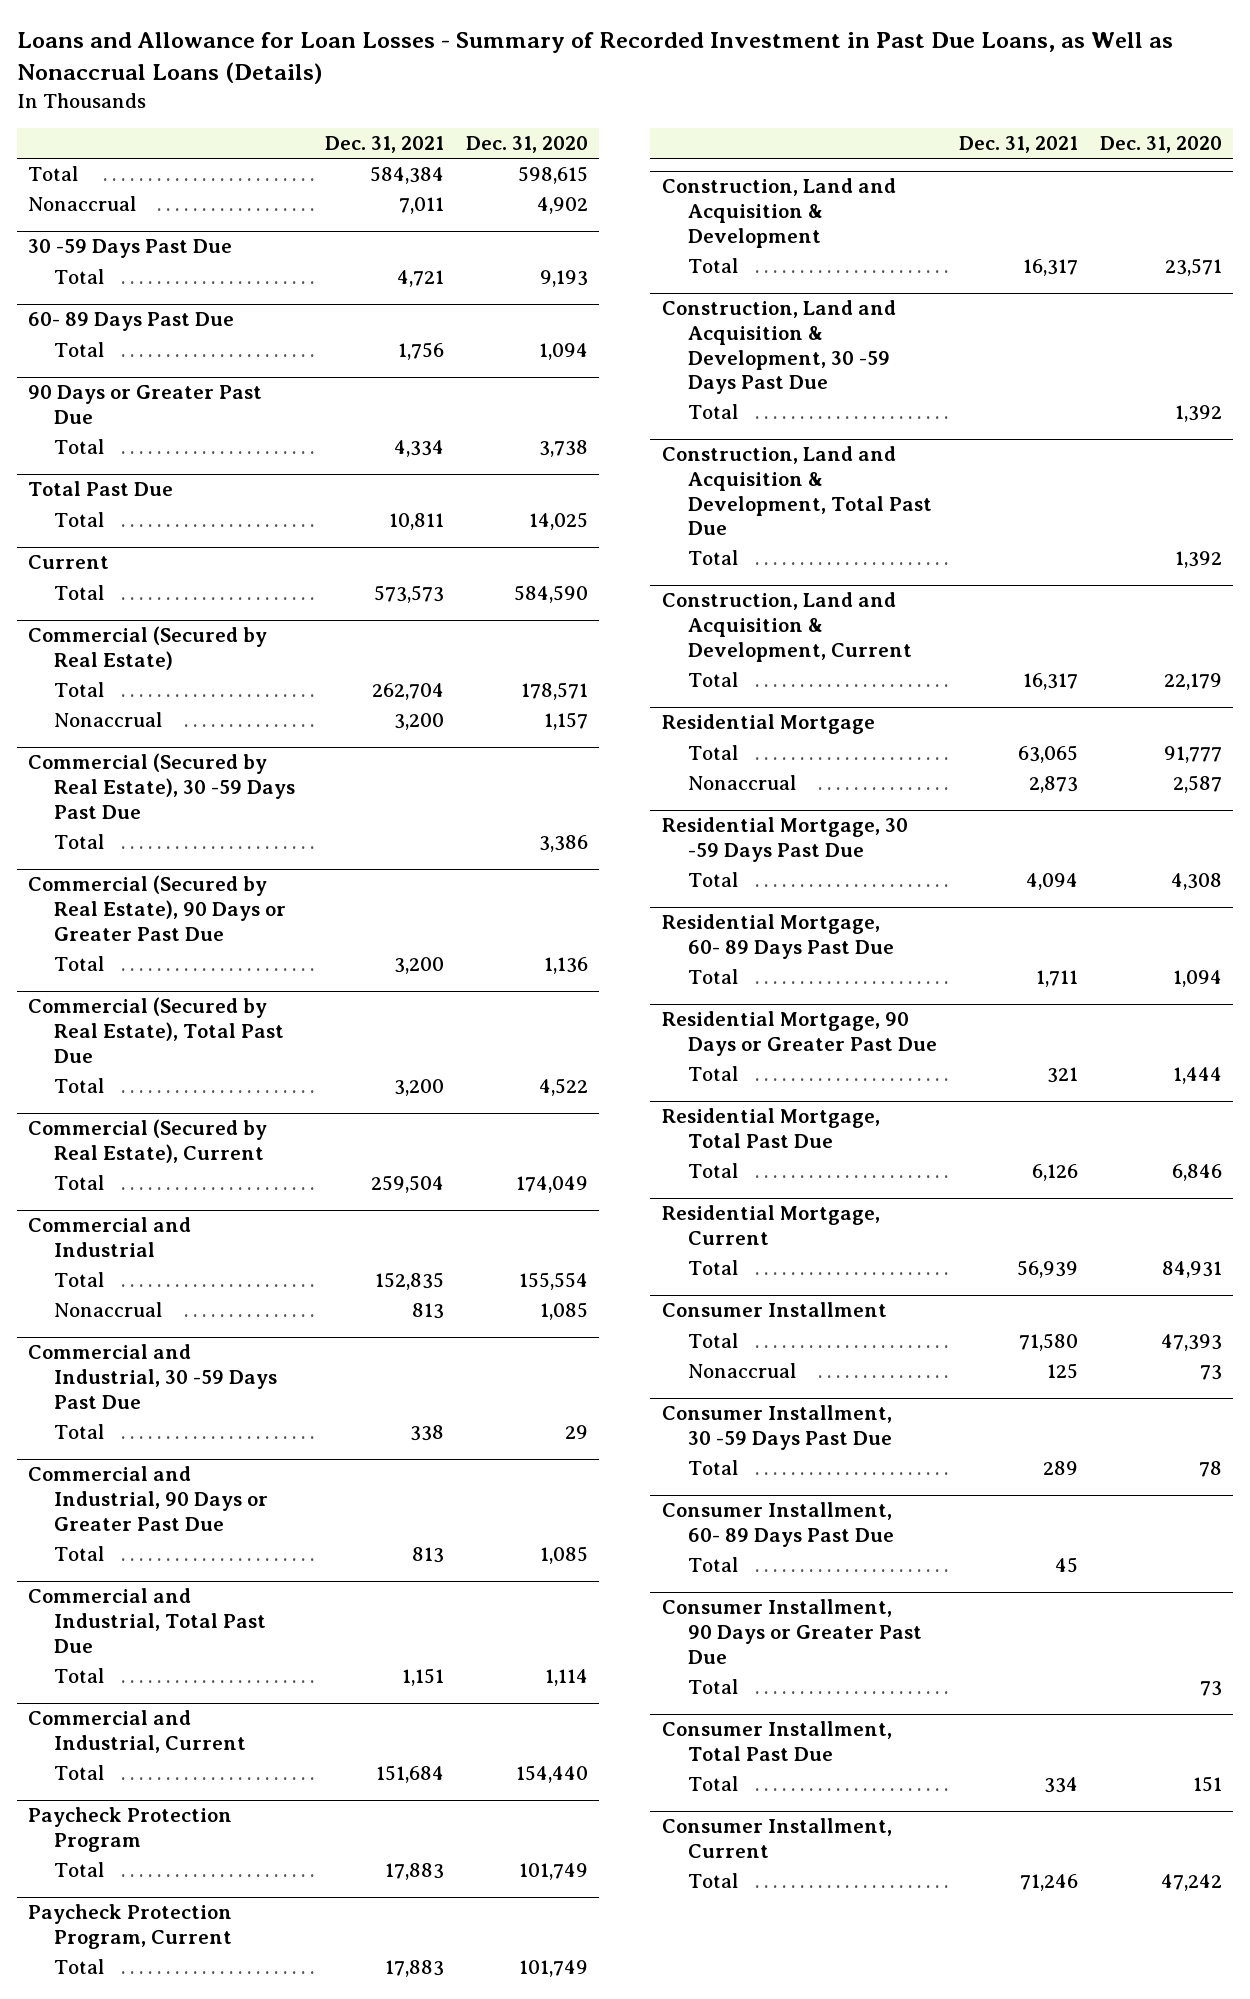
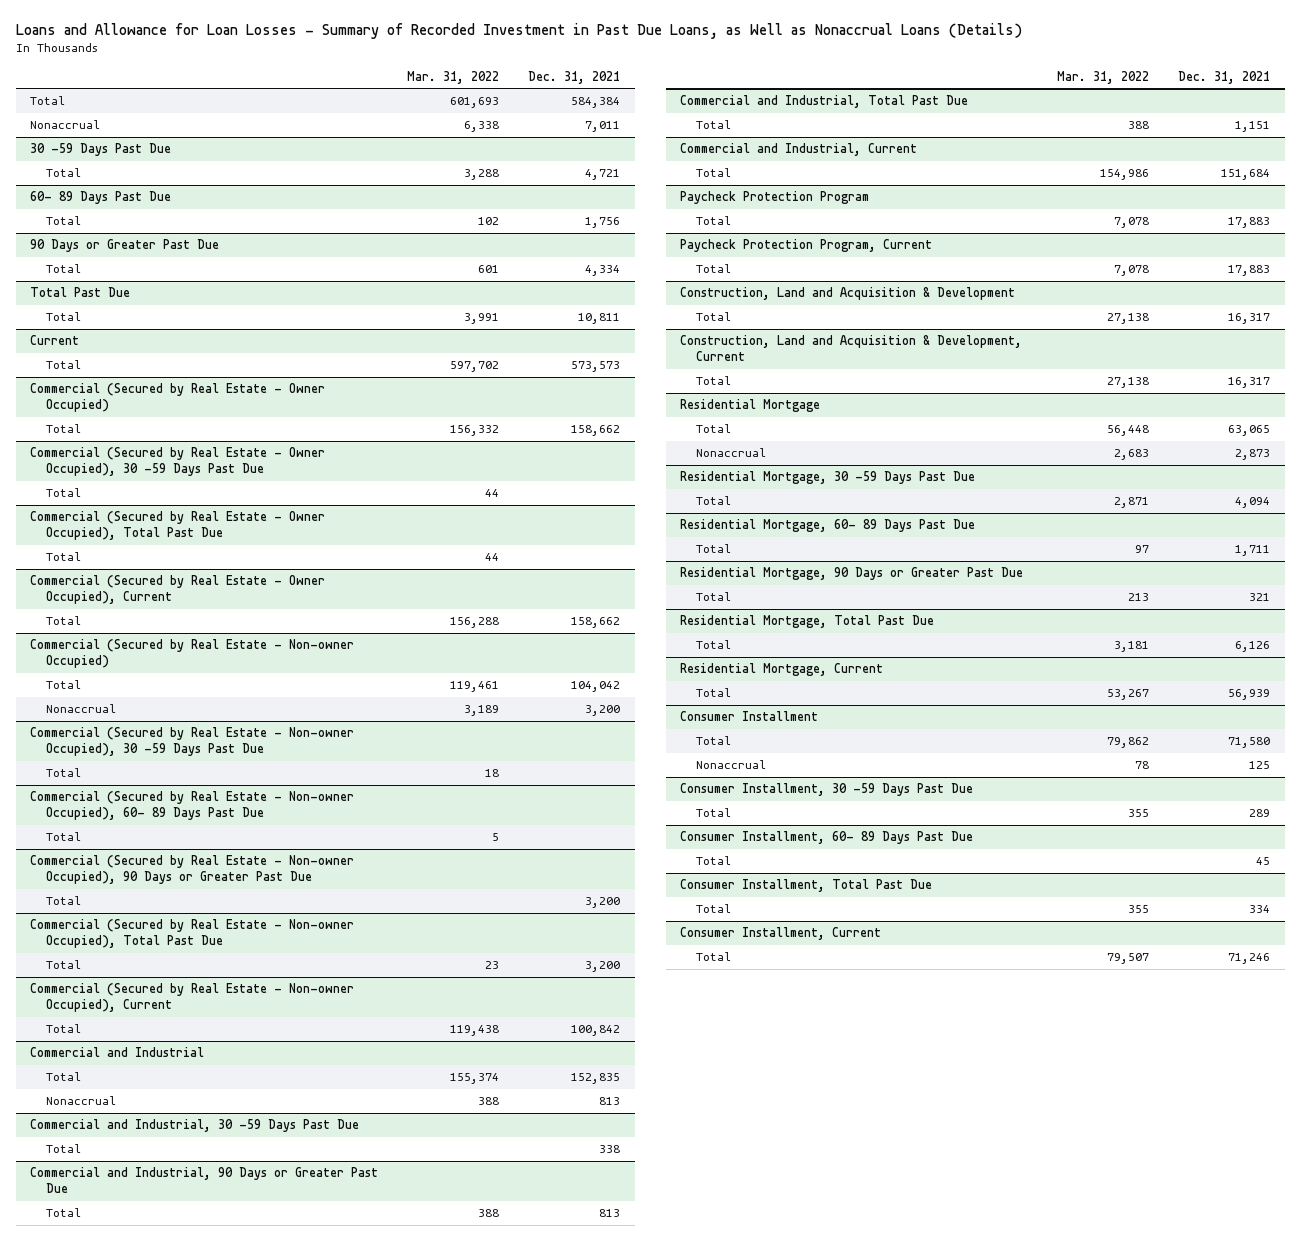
- | Dec. 31, 2021 | Dec. 31, 2020
+ | Mar. 31, 2022 | Dec. 31, 2021
- Commercial (Secured by Real Estate)
- Total | 262,704 | 178,571
+ Commercial (Secured by Real Estate - Owner Occupied)
+ Total | 156,332 | 158,662
+ Commercial (Secured by Real Estate - Owner Occupied), 30 -59 Days Past Due
+ Total | 44 |
+ Commercial (Secured by Real Estate - Owner Occupied), Total Past Due
+ Total | 44 |
+ Commercial (Secured by Real Estate - Owner Occupied), Current
+ Total | 156,288 | 158,662
+ Commercial (Secured by Real Estate - Non-owner Occupied)
+ Total | 119,461 | 104,042
- Commercial (Secured by Real Estate), 30 -59 Days Past Due
+ Commercial (Secured by Real Estate - Non-owner Occupied), 30 -59 Days Past Due
- Commercial (Secured by Real Estate), 90 Days or Greater Past Due
+ Commercial (Secured by Real Estate - Non-owner Occupied), 60- 89 Days Past Due
+ Total | 5 |
+ Commercial (Secured by Real Estate - Non-owner Occupied), 90 Days or Greater Past Due
- Commercial (Secured by Real Estate), Total Past Due
+ Commercial (Secured by Real Estate - Non-owner Occupied), Total Past Due
- Commercial (Secured by Real Estate), Current
- Total | 259,504 | 174,049
+ Commercial (Secured by Real Estate - Non-owner Occupied), Current
+ Total | 119,438 | 100,842
- Construction, Land and Acquisition & Development, 30 -59 Days Past Due
- Total | | 1,392
- Construction, Land and Acquisition & Development, Total Past Due
- Total | | 1,392
- Consumer Installment, 90 Days or Greater Past Due
- Total | | 73

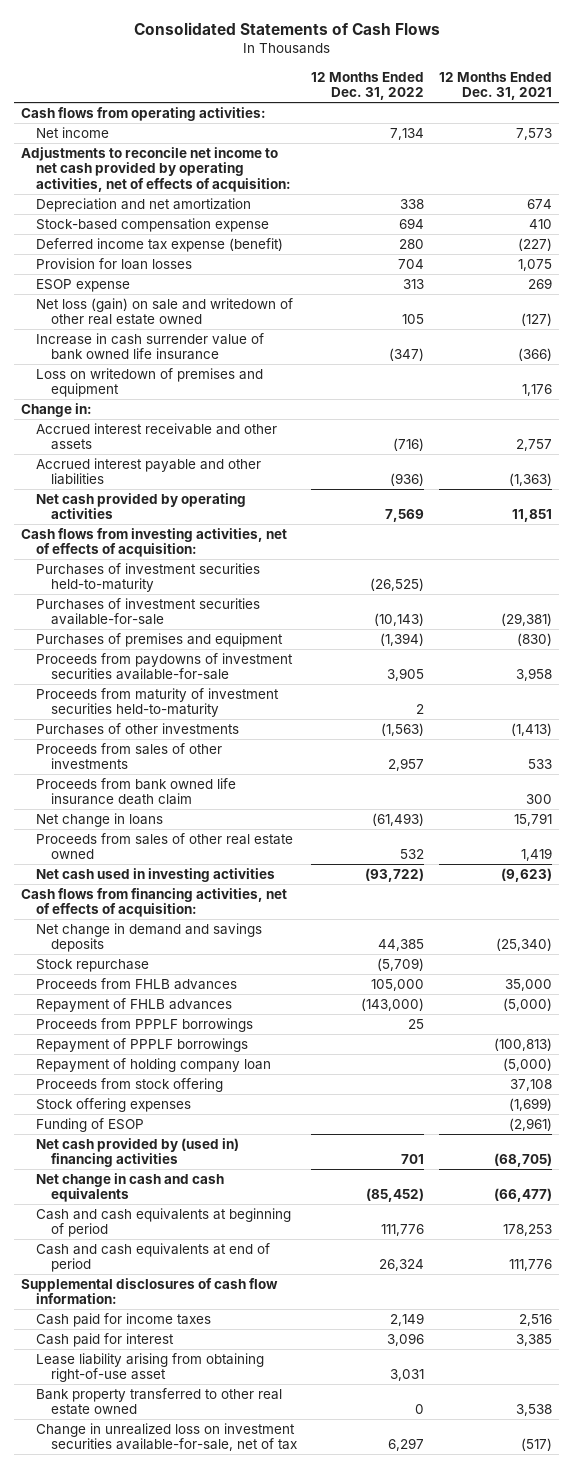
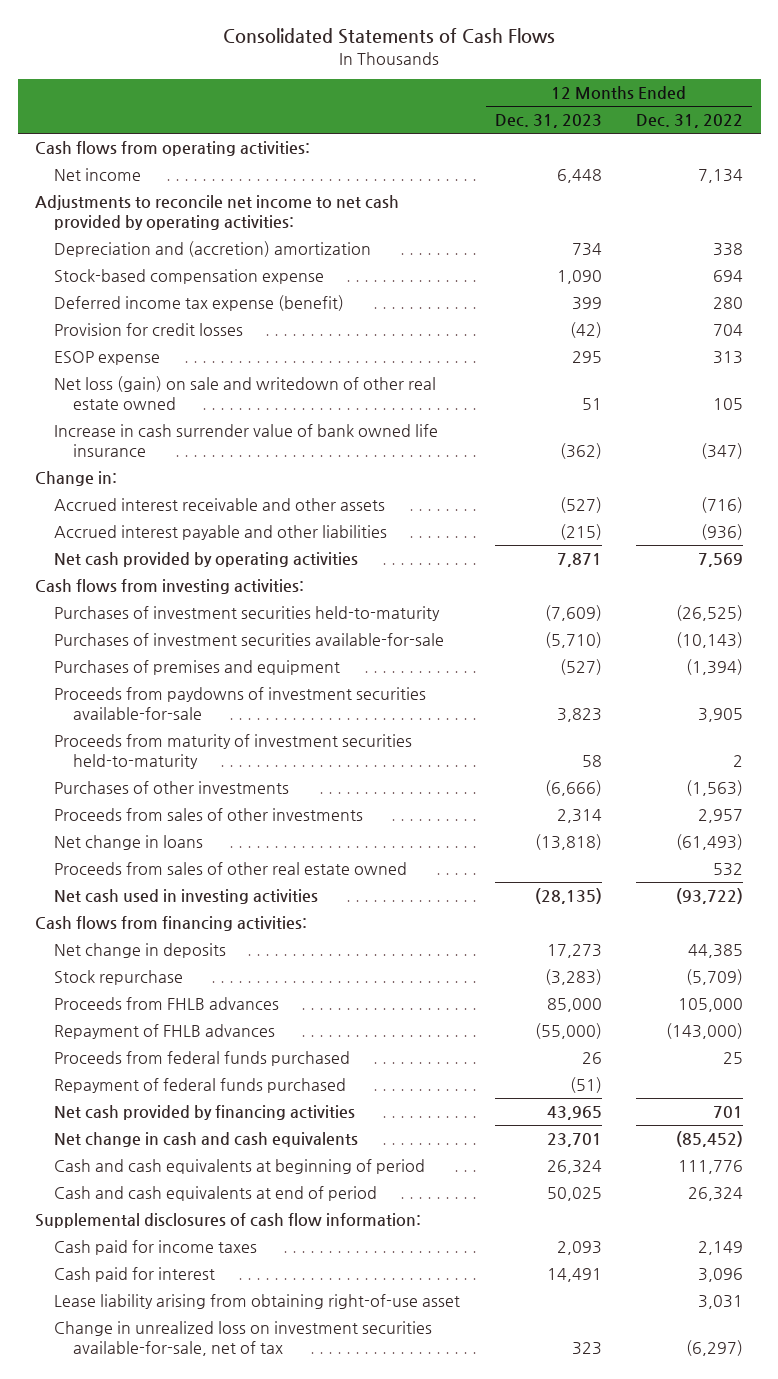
- | 12 Months Ended Dec. 31, 2022 | 12 Months Ended Dec. 31, 2021
+ | 12 Months Ended Dec. 31, 2023 | 12 Months Ended Dec. 31, 2022
- Adjustments to reconcile net income to net cash provided by operating activities, net of effects of acquisition:
- Depreciation and net amortization | 338 | 674
+ Adjustments to reconcile net income to net cash provided by operating activities:
+ Depreciation and (accretion) amortization | 734 | 338
- Provision for loan losses | 704 | 1,075
+ Provision for credit losses | (42) | 704
- Loss on writedown of premises and equipment | | 1,176
- Cash flows from investing activities, net of effects of acquisition:
+ Cash flows from investing activities:
- Proceeds from bank owned life insurance death claim | | 300
- Cash flows from financing activities, net of effects of acquisition:
- Net change in demand and savings deposits | 44,385 | (25,340)
+ Cash flows from financing activities:
+ Net change in deposits | 17,273 | 44,385
- Proceeds from PPPLF borrowings | 25 |
- Repayment of PPPLF borrowings | | (100,813)
- Repayment of holding company loan | | (5,000)
- Proceeds from stock offering | | 37,108
- Stock offering expenses | | (1,699)
- Funding of ESOP | | (2,961)
- Net cash provided by (used in) financing activities | 701 | (68,705)
+ Proceeds from federal funds purchased | 26 | 25
+ Repayment of federal funds purchased | (51) |
+ Net cash provided by financing activities | 43,965 | 701
- Bank property transferred to other real estate owned | 0 | 3,538
- Change in unrealized loss on investment securities available-for-sale, net of tax | 6,297 | (517)
+ Change in unrealized loss on investment securities available-for-sale, net of tax | 323 | (6,297)

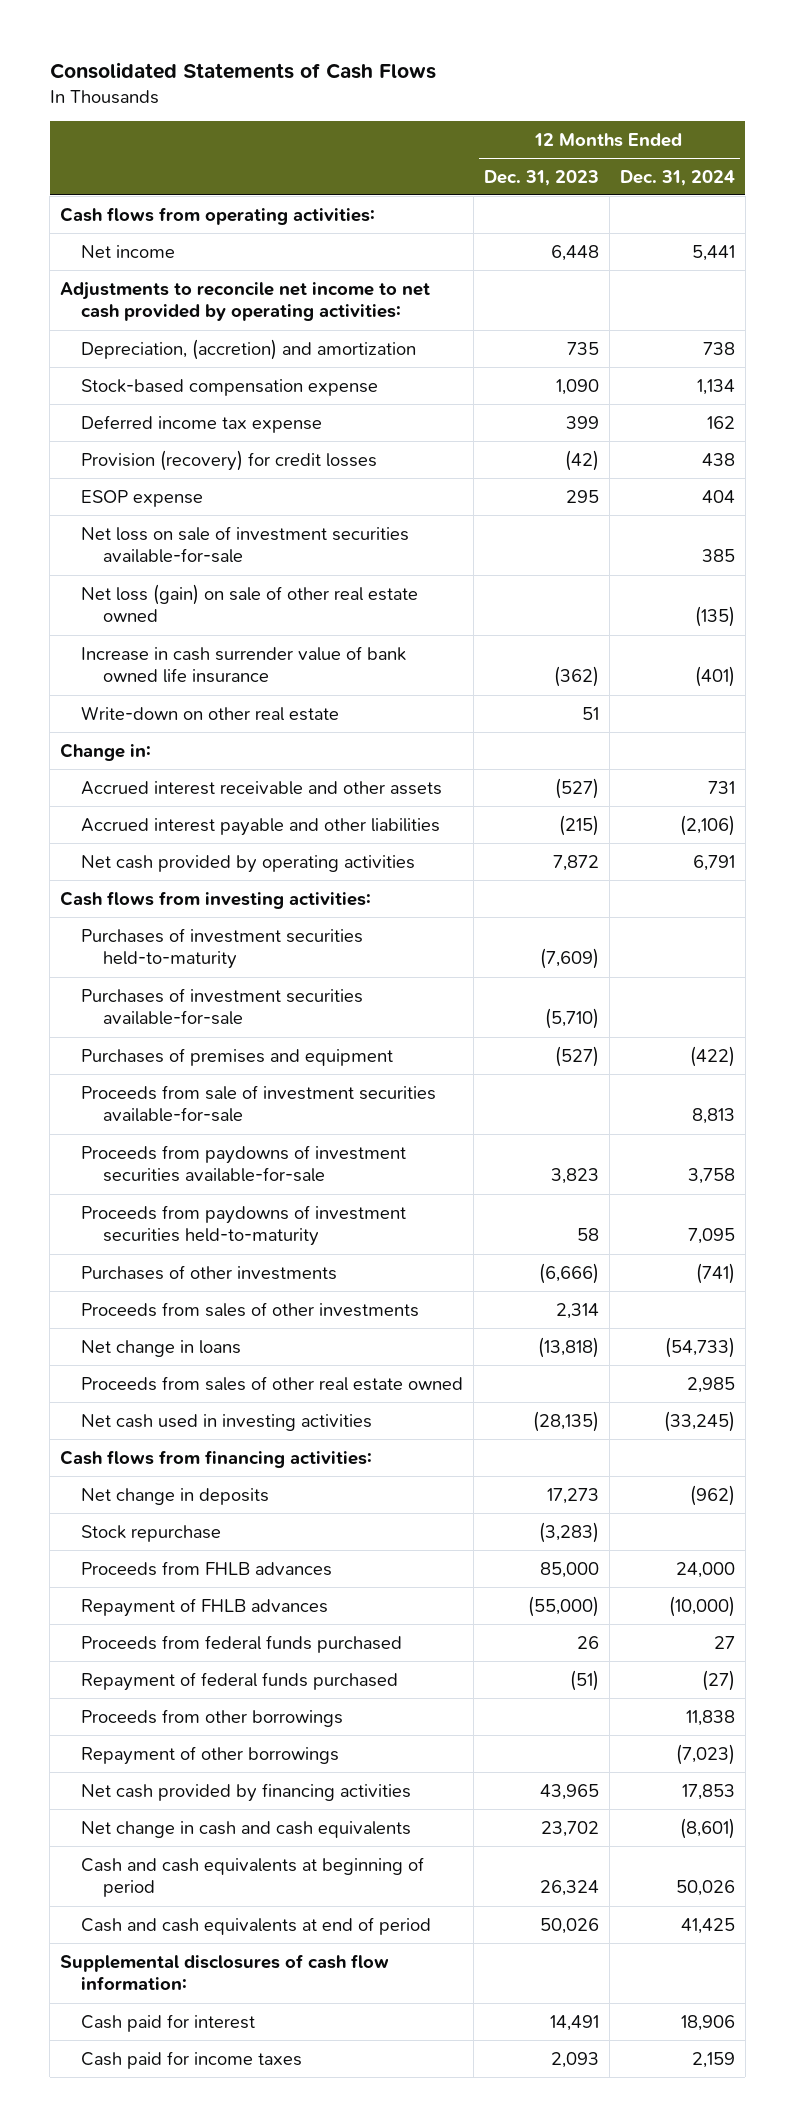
- | 12 Months Ended Dec. 31, 2023 | 12 Months Ended Dec. 31, 2022
+ | 12 Months Ended Dec. 31, 2023 | 12 Months Ended Dec. 31, 2024
- Depreciation and (accretion) amortization | 734 | 338
+ Depreciation, (accretion) and amortization | 735 | 738
- Deferred income tax expense (benefit) | 399 | 280
- Provision for credit losses | (42) | 704
+ Deferred income tax expense | 399 | 162
+ Provision (recovery) for credit losses | (42) | 438
- Net loss (gain) on sale and writedown of other real estate owned | 51 | 105
+ Net loss on sale of investment securities available-for-sale | | 385
+ Net loss (gain) on sale of other real estate owned | | (135)
+ Write-down on other real estate | 51 |
- Net cash provided by operating activities | 7,871 | 7,569
+ Net cash provided by operating activities | 7,872 | 6,791
+ Proceeds from sale of investment securities available-for-sale | | 8,813
- Proceeds from maturity of investment securities held-to-maturity | 58 | 2
+ Proceeds from paydowns of investment securities held-to-maturity | 58 | 7,095
+ Proceeds from other borrowings | | 11,838
+ Repayment of other borrowings | | (7,023)
- Net change in cash and cash equivalents | 23,701 | (85,452)
+ Net change in cash and cash equivalents | 23,702 | (8,601)
- Cash and cash equivalents at end of period | 50,025 | 26,324
+ Cash and cash equivalents at end of period | 50,026 | 41,425
- Lease liability arising from obtaining right-of-use asset | | 3,031
- Change in unrealized loss on investment securities available-for-sale, net of tax | 323 | (6,297)
moved down: Cash paid for income taxes | 2,093 | 2,159

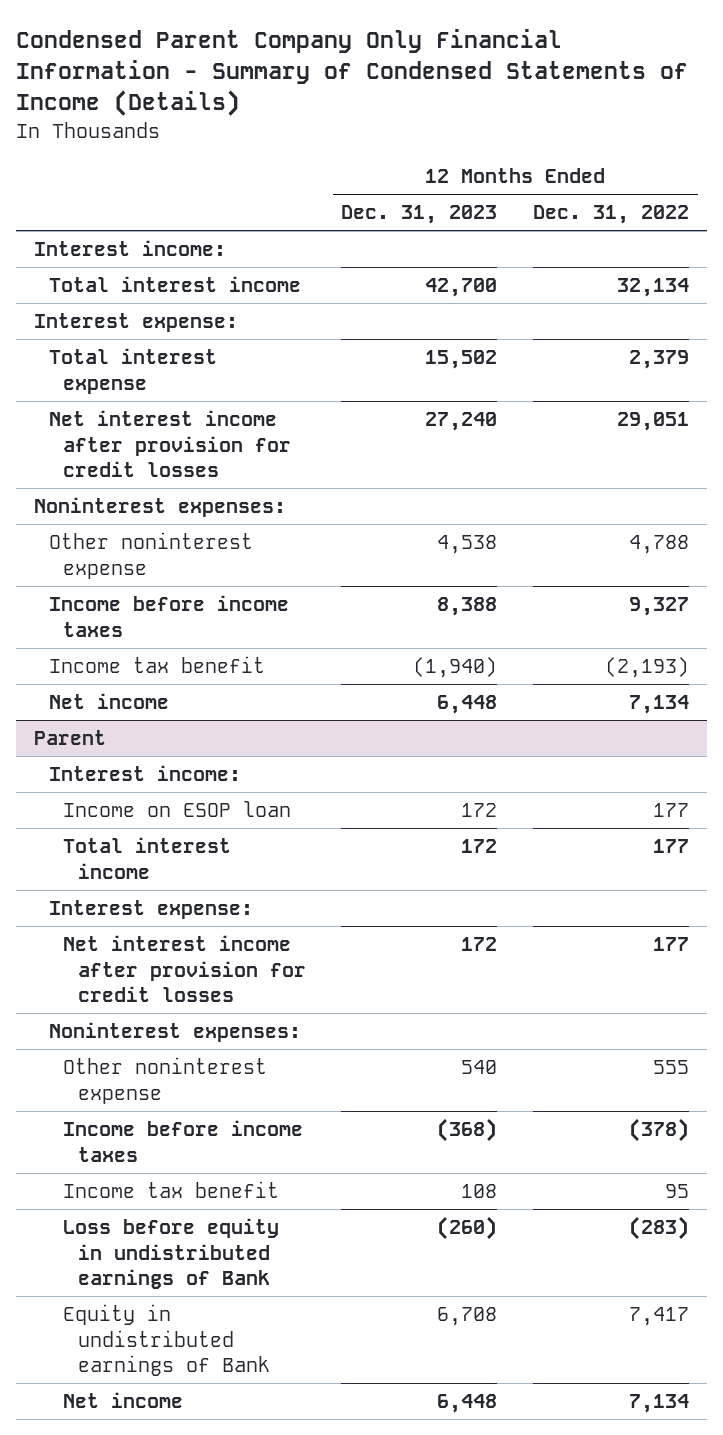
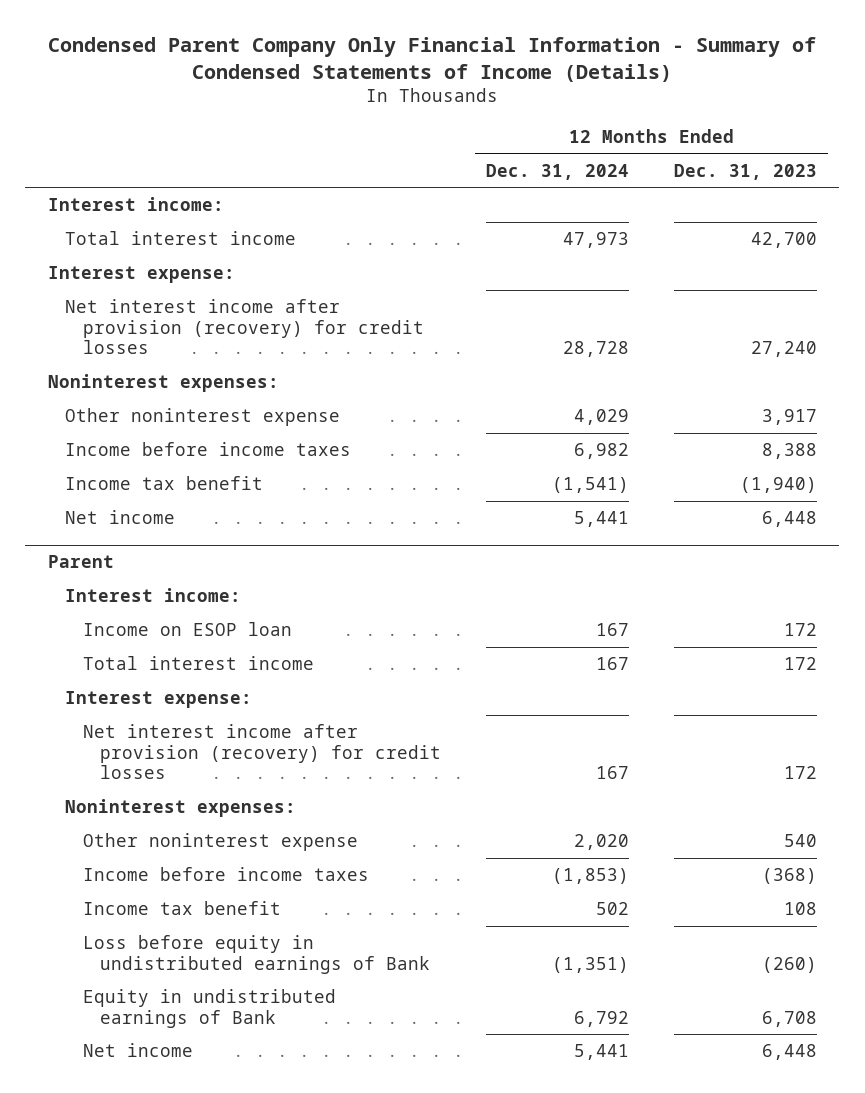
- | 12 Months Ended Dec. 31, 2023 | 12 Months Ended Dec. 31, 2022
+ | 12 Months Ended Dec. 31, 2024 | 12 Months Ended Dec. 31, 2023
- Total interest expense | 15,502 | 2,379
- Net interest income after provision for credit losses | 27,240 | 29,051
+ Net interest income after provision (recovery) for credit losses | 28,728 | 27,240
- Other noninterest expense | 4,538 | 4,788
+ Other noninterest expense | 4,029 | 3,917
@ Parent
- Net interest income after provision for credit losses | 172 | 177
+ Net interest income after provision (recovery) for credit losses | 167 | 172

